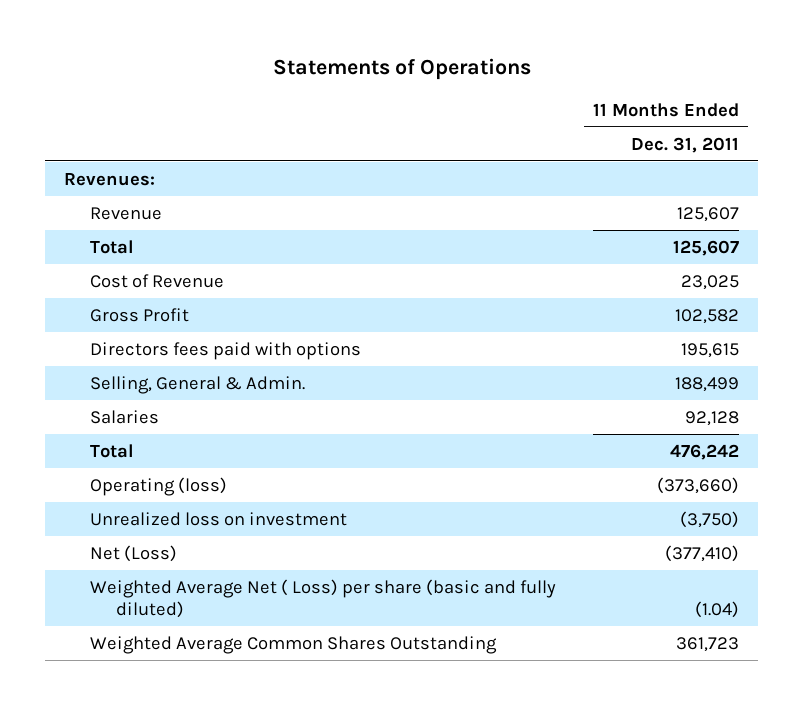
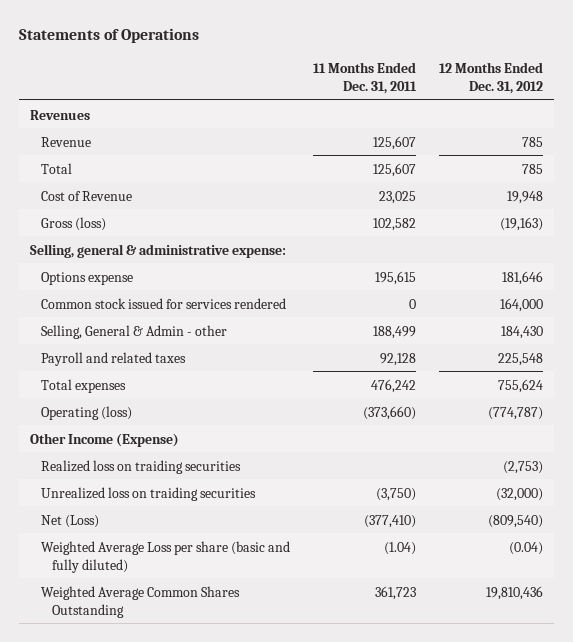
- | 11 Months Ended Dec. 31, 2011
+ | 11 Months Ended Dec. 31, 2011 | 12 Months Ended Dec. 31, 2012
- Revenues:
+ Revenues
- Gross Profit | 102,582
- Directors fees paid with options | 195,615
- Selling, General & Admin. | 188,499
- Salaries | 92,128
- Total | 476,242
+ Gross (loss) | 102,582 | (19,163)
+ Selling, general & administrative expense:
+ Options expense | 195,615 | 181,646
+ Common stock issued for services rendered | 0 | 164,000
+ Selling, General & Admin - other | 188,499 | 184,430
+ Payroll and related taxes | 92,128 | 225,548
+ Total expenses | 476,242 | 755,624
- Unrealized loss on investment | (3,750)
+ Other Income (Expense)
+ Realized loss on traiding securities | | (2,753)
+ Unrealized loss on traiding securities | (3,750) | (32,000)
- Weighted Average Net ( Loss) per share (basic and fully diluted) | (1.04)
+ Weighted Average Loss per share (basic and fully diluted) | (1.04) | (0.04)

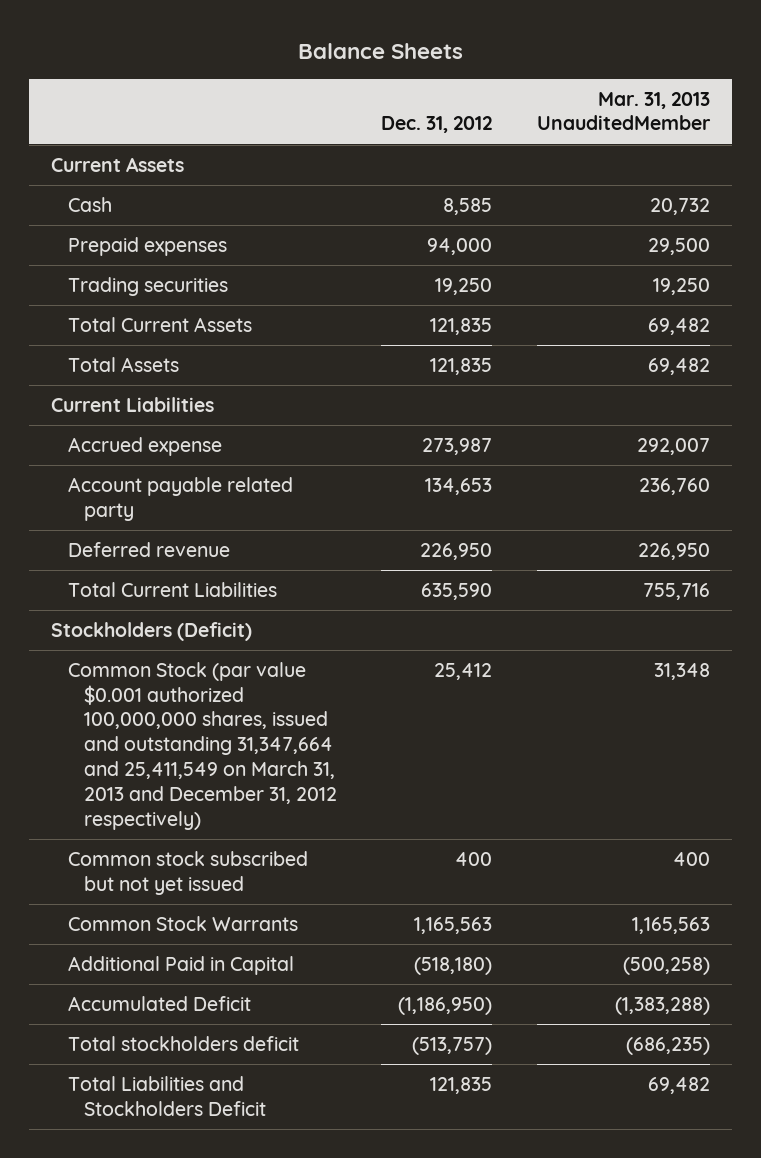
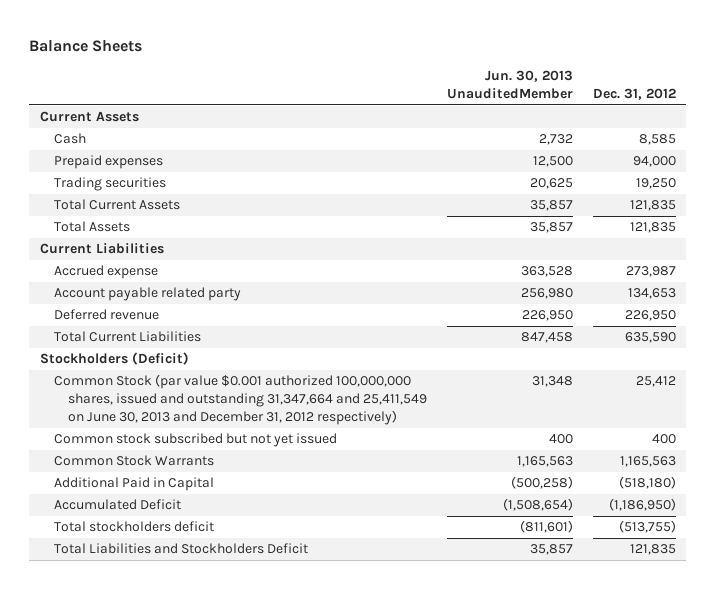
- | Dec. 31, 2012 | Mar. 31, 2013 UnauditedMember
+ | Jun. 30, 2013 UnauditedMember | Dec. 31, 2012
- Common Stock (par value $0.001 authorized 100,000,000 shares, issued and outstanding 31,347,664 and 25,411,549 on March 31, 2013 and December 31, 2012 respectively) | 25,412 | 31,348
+ Common Stock (par value $0.001 authorized 100,000,000 shares, issued and outstanding 31,347,664 and 25,411,549 on June 30, 2013 and December 31, 2012 respectively) | 31,348 | 25,412
- Total stockholders deficit | (513,757) | (686,235)
+ Total stockholders deficit | (811,601) | (513,755)

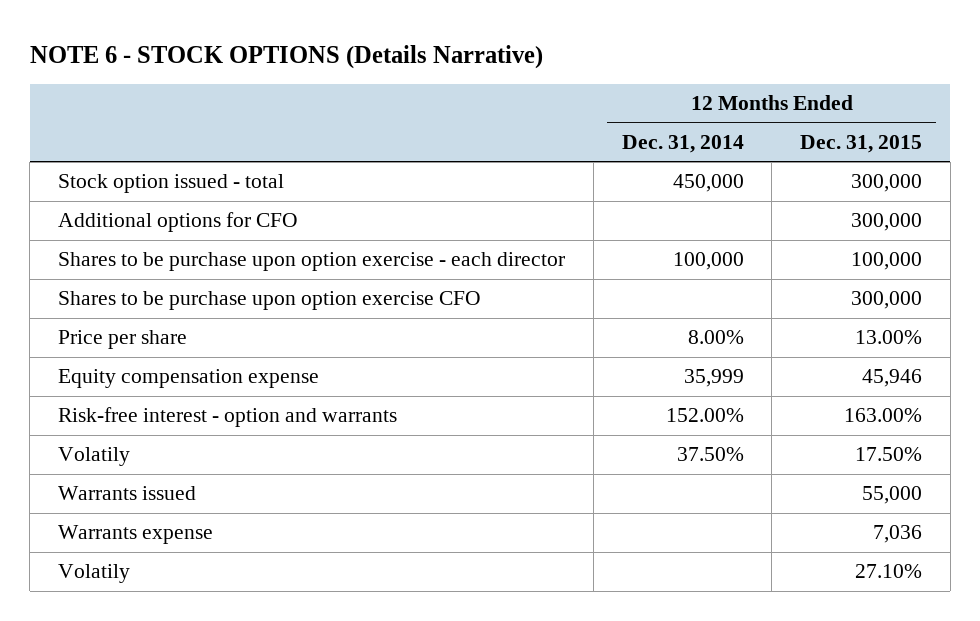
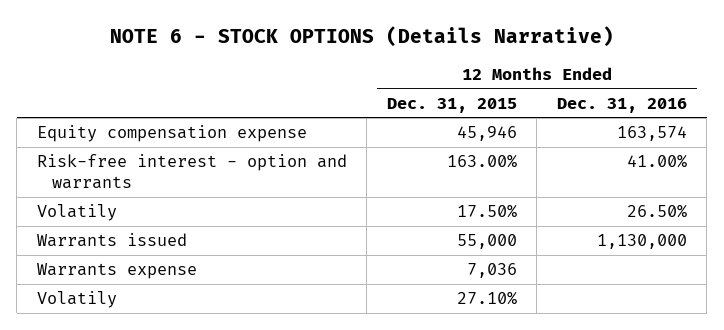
- | 12 Months Ended Dec. 31, 2014 | 12 Months Ended Dec. 31, 2015
+ | 12 Months Ended Dec. 31, 2015 | 12 Months Ended Dec. 31, 2016
- Stock option issued - total | 450,000 | 300,000
- Additional options for CFO | | 300,000
- Shares to be purchase upon option exercise - each director | 100,000 | 100,000
- Shares to be purchase upon option exercise CFO | | 300,000
- Price per share | 8.00% | 13.00%

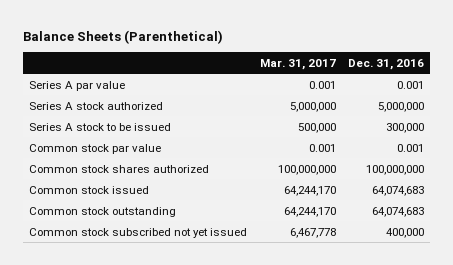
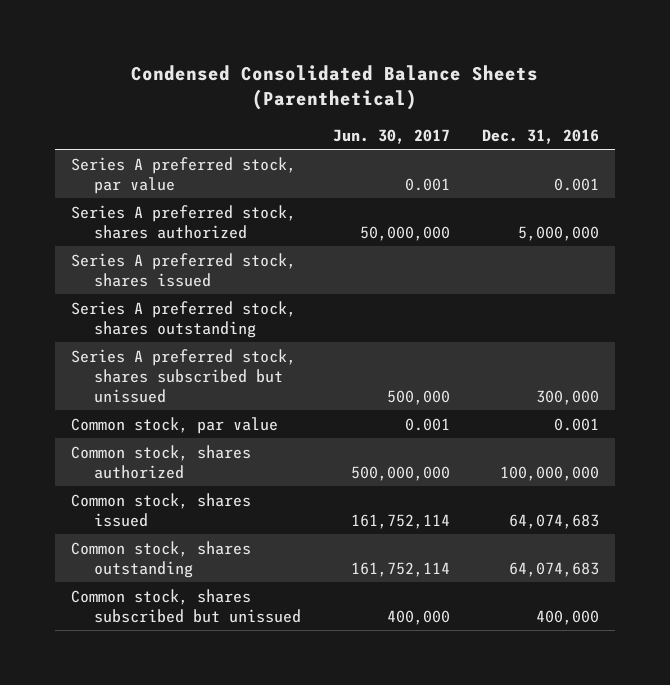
- Balance Sheets (Parenthetical)
+ Condensed Consolidated Balance Sheets (Parenthetical)
- | Mar. 31, 2017 | Dec. 31, 2016
+ | Jun. 30, 2017 | Dec. 31, 2016
- Series A par value | 0.001 | 0.001
- Series A stock authorized | 5,000,000 | 5,000,000
- Series A stock to be issued | 500,000 | 300,000
- Common stock par value | 0.001 | 0.001
- Common stock shares authorized | 100,000,000 | 100,000,000
- Common stock issued | 64,244,170 | 64,074,683
- Common stock outstanding | 64,244,170 | 64,074,683
- Common stock subscribed not yet issued | 6,467,778 | 400,000
+ Series A preferred stock, par value | 0.001 | 0.001
+ Series A preferred stock, shares authorized | 50,000,000 | 5,000,000
+ Series A preferred stock, shares issued
+ Series A preferred stock, shares outstanding
+ Series A preferred stock, shares subscribed but unissued | 500,000 | 300,000
+ Common stock, par value | 0.001 | 0.001
+ Common stock, shares authorized | 500,000,000 | 100,000,000
+ Common stock, shares issued | 161,752,114 | 64,074,683
+ Common stock, shares outstanding | 161,752,114 | 64,074,683
+ Common stock, shares subscribed but unissued | 400,000 | 400,000

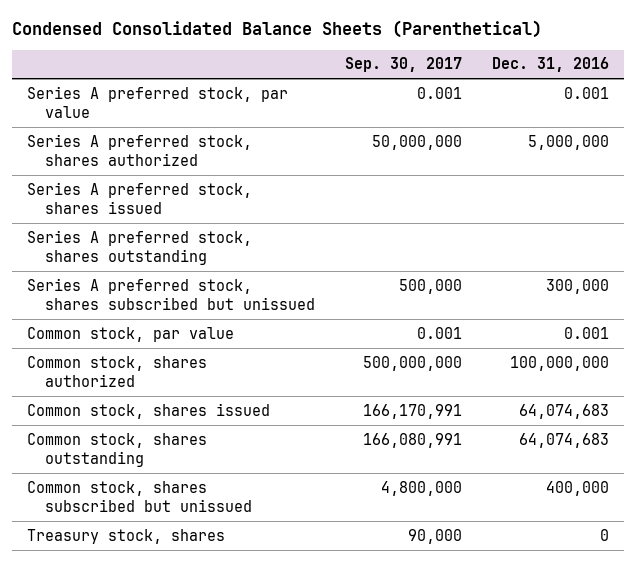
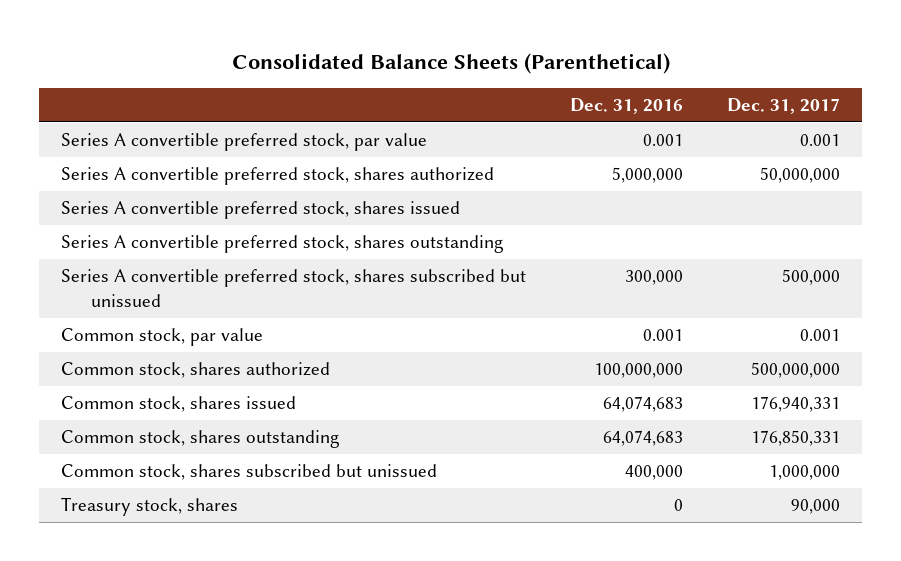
- Condensed Consolidated Balance Sheets (Parenthetical)
+ Consolidated Balance Sheets (Parenthetical)
- | Sep. 30, 2017 | Dec. 31, 2016
+ | Dec. 31, 2016 | Dec. 31, 2017
- Series A preferred stock, par value | 0.001 | 0.001
- Series A preferred stock, shares authorized | 50,000,000 | 5,000,000
- Series A preferred stock, shares issued
- Series A preferred stock, shares outstanding
- Series A preferred stock, shares subscribed but unissued | 500,000 | 300,000
+ Series A convertible preferred stock, par value | 0.001 | 0.001
+ Series A convertible preferred stock, shares authorized | 5,000,000 | 50,000,000
+ Series A convertible preferred stock, shares issued
+ Series A convertible preferred stock, shares outstanding
+ Series A convertible preferred stock, shares subscribed but unissued | 300,000 | 500,000

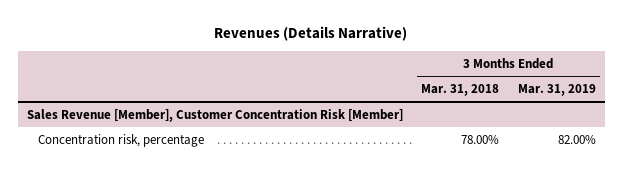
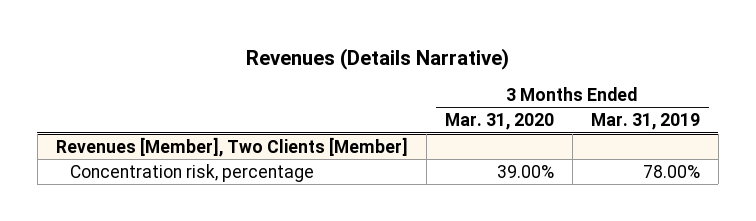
- | 3 Months Ended Mar. 31, 2018 | 3 Months Ended Mar. 31, 2019
+ | 3 Months Ended Mar. 31, 2020 | 3 Months Ended Mar. 31, 2019
- Sales Revenue [Member], Customer Concentration Risk [Member]
- Concentration risk, percentage | 78.00% | 82.00%
+ Revenues [Member], Two Clients [Member]
+ Concentration risk, percentage | 39.00% | 78.00%

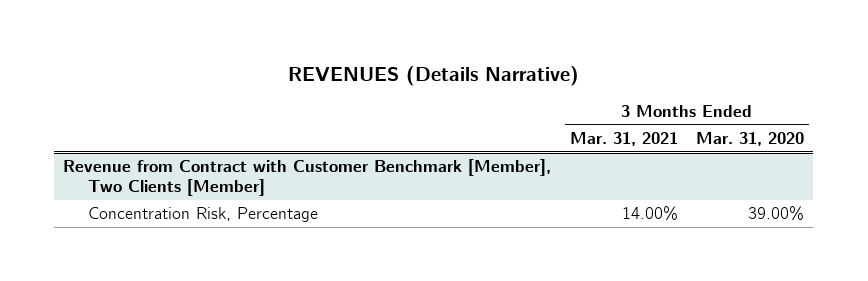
- Revenues (Details Narrative)
+ REVENUES (Details Narrative)
- | 3 Months Ended Mar. 31, 2020 | 3 Months Ended Mar. 31, 2019
+ | 3 Months Ended Mar. 31, 2021 | 3 Months Ended Mar. 31, 2020
- Revenues [Member], Two Clients [Member]
- Concentration risk, percentage | 39.00% | 78.00%
+ Revenue from Contract with Customer Benchmark [Member], Two Clients [Member]
+ Concentration Risk, Percentage | 14.00% | 39.00%

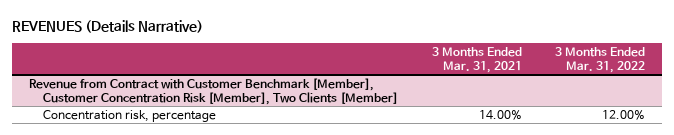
- | 3 Months Ended Mar. 31, 2021 | 3 Months Ended Mar. 31, 2020
+ | 3 Months Ended Mar. 31, 2021 | 3 Months Ended Mar. 31, 2022
- Revenue from Contract with Customer Benchmark [Member], Two Clients [Member]
- Concentration Risk, Percentage | 14.00% | 39.00%
+ Revenue from Contract with Customer Benchmark [Member], Customer Concentration Risk [Member], Two Clients [Member]
+ Concentration risk, percentage | 14.00% | 12.00%

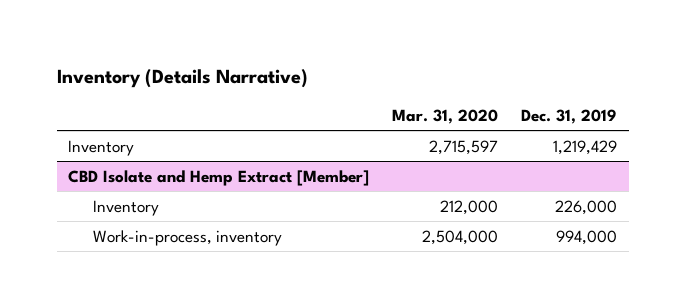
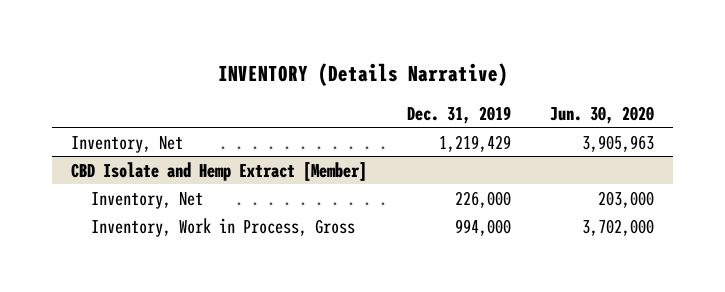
- Inventory (Details Narrative)
+ INVENTORY (Details Narrative)
- | Mar. 31, 2020 | Dec. 31, 2019
+ | Dec. 31, 2019 | Jun. 30, 2020
- Inventory | 2,715,597 | 1,219,429
+ Inventory, Net | 1,219,429 | 3,905,963
@ CBD Isolate and Hemp Extract [Member]
- Inventory | 212,000 | 226,000
- Work-in-process, inventory | 2,504,000 | 994,000
+ Inventory, Net | 226,000 | 203,000
+ Inventory, Work in Process, Gross | 994,000 | 3,702,000

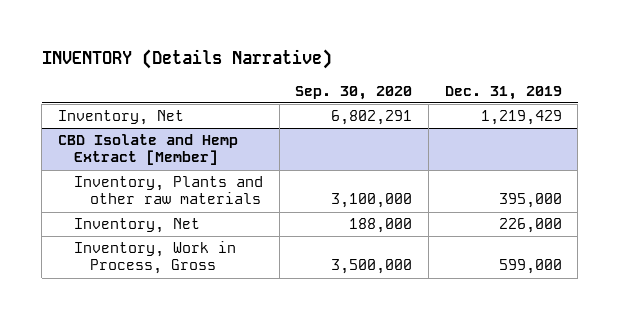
- | Dec. 31, 2019 | Jun. 30, 2020
+ | Sep. 30, 2020 | Dec. 31, 2019
@ CBD Isolate and Hemp Extract [Member]
+ Inventory, Plants and other raw materials | 3,100,000 | 395,000
- Inventory, Work in Process, Gross | 994,000 | 3,702,000
+ Inventory, Work in Process, Gross | 3,500,000 | 599,000

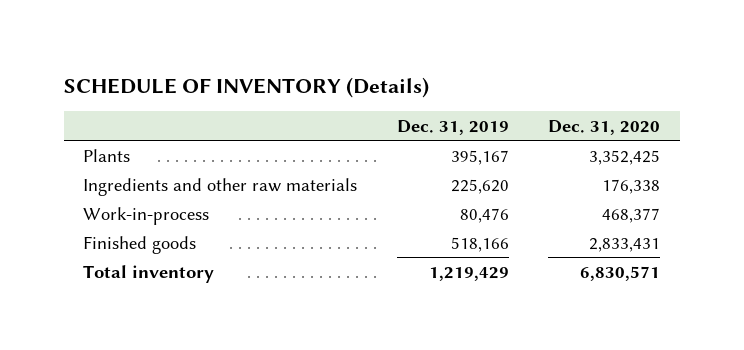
- INVENTORY (Details Narrative)
+ SCHEDULE OF INVENTORY (Details)
- | Sep. 30, 2020 | Dec. 31, 2019
+ | Dec. 31, 2019 | Dec. 31, 2020
- Inventory, Net | 6,802,291 | 1,219,429
- CBD Isolate and Hemp Extract [Member]
- Inventory, Plants and other raw materials | 3,100,000 | 395,000
- Inventory, Net | 188,000 | 226,000
- Inventory, Work in Process, Gross | 3,500,000 | 599,000
+ Plants | 395,167 | 3,352,425
+ Ingredients and other raw materials | 225,620 | 176,338
+ Work-in-process | 80,476 | 468,377
+ Finished goods | 518,166 | 2,833,431
+ Total inventory | 1,219,429 | 6,830,571

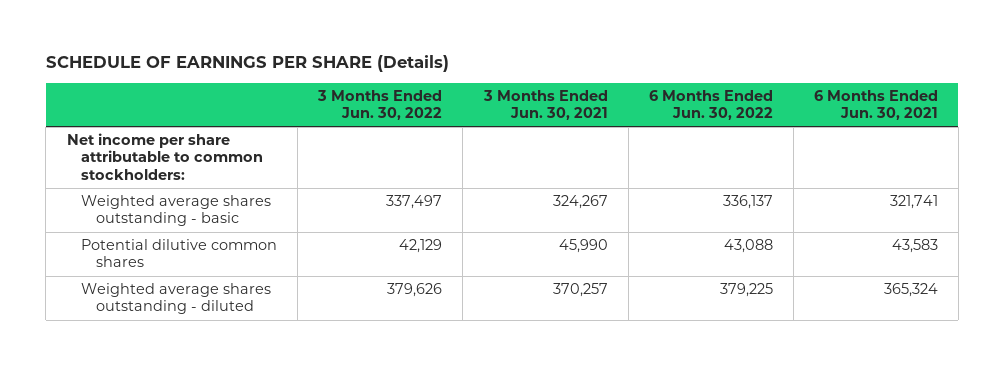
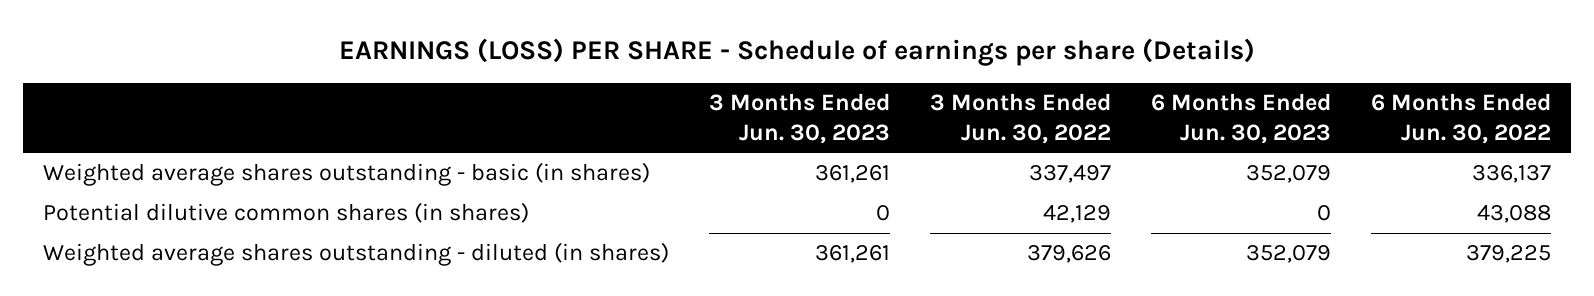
- SCHEDULE OF EARNINGS PER SHARE (Details)
+ EARNINGS (LOSS) PER SHARE - Schedule of earnings per share (Details)
- | 3 Months Ended Jun. 30, 2022 | 3 Months Ended Jun. 30, 2021 | 6 Months Ended Jun. 30, 2022 | 6 Months Ended Jun. 30, 2021
+ | 3 Months Ended Jun. 30, 2023 | 3 Months Ended Jun. 30, 2022 | 6 Months Ended Jun. 30, 2023 | 6 Months Ended Jun. 30, 2022
- Net income per share attributable to common stockholders:
- Weighted average shares outstanding - basic | 337,497 | 324,267 | 336,137 | 321,741
- Potential dilutive common shares | 42,129 | 45,990 | 43,088 | 43,583
- Weighted average shares outstanding - diluted | 379,626 | 370,257 | 379,225 | 365,324
+ Weighted average shares outstanding - basic (in shares) | 361,261 | 337,497 | 352,079 | 336,137
+ Potential dilutive common shares (in shares) | 0 | 42,129 | 0 | 43,088
+ Weighted average shares outstanding - diluted (in shares) | 361,261 | 379,626 | 352,079 | 379,225

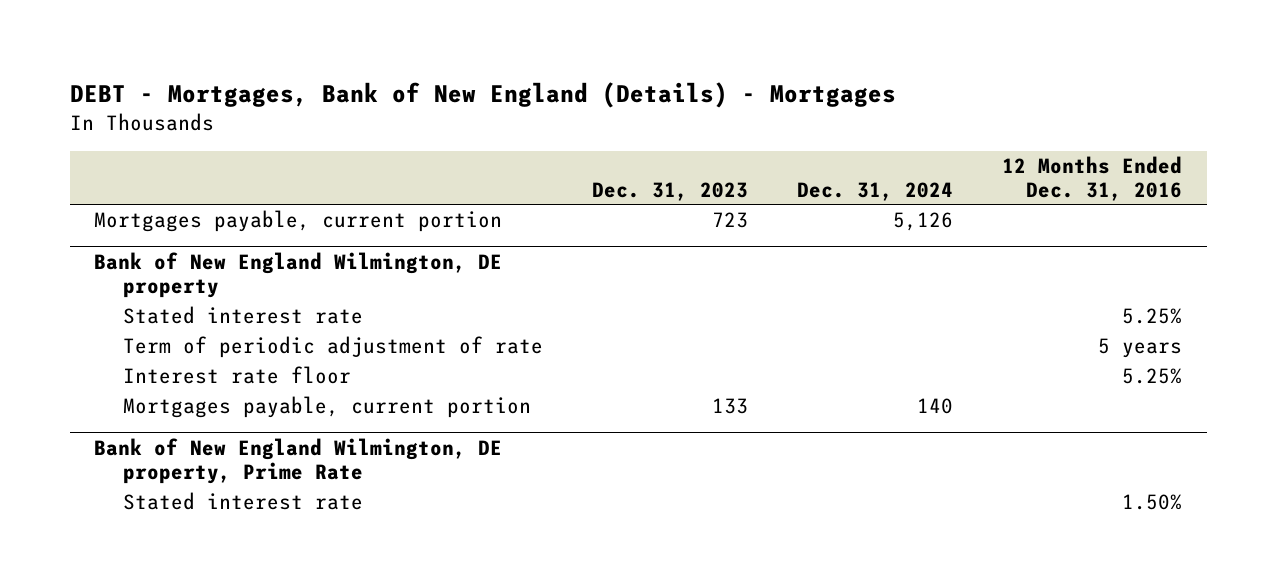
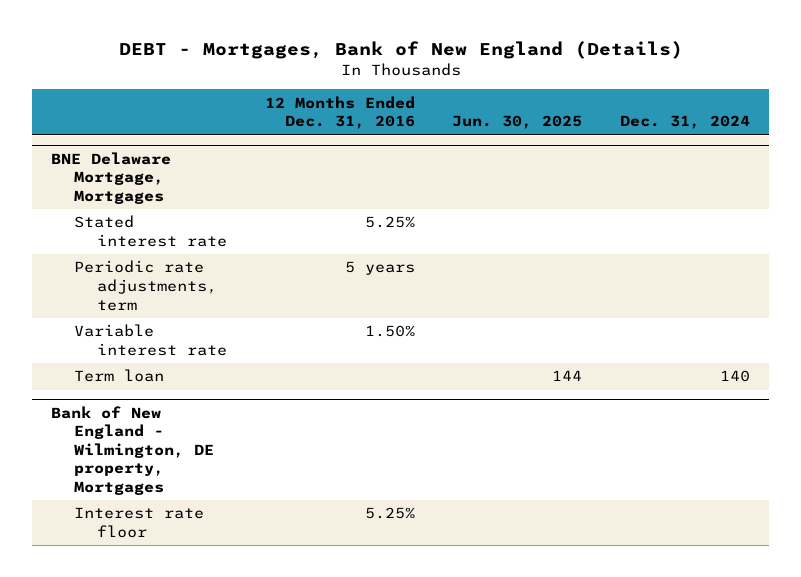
- DEBT - Mortgages, Bank of New England (Details) - Mortgages
+ DEBT - Mortgages, Bank of New England (Details)
- | Dec. 31, 2023 | Dec. 31, 2024 | 12 Months Ended Dec. 31, 2016
+ | 12 Months Ended Dec. 31, 2016 | Jun. 30, 2025 | Dec. 31, 2024
- Mortgages payable, current portion | 723 | 5,126 |
- Bank of New England Wilmington, DE property
+ BNE Delaware Mortgage, Mortgages
- Term of periodic adjustment of rate | | | 5 years
+ Periodic rate adjustments, term | 5 years | |
+ Variable interest rate | 1.50% | |
+ Term loan | | 144 | 140
+ Bank of New England - Wilmington, DE property, Mortgages
- Mortgages payable, current portion | 133 | 140 |
- Bank of New England Wilmington, DE property, Prime Rate
- Stated interest rate | | | 1.50%

